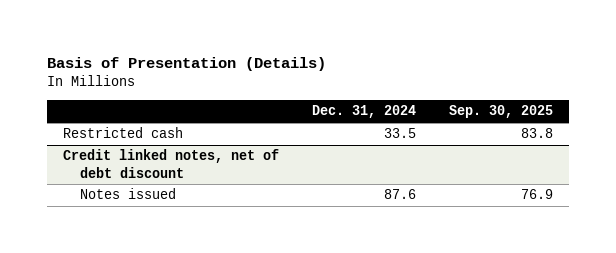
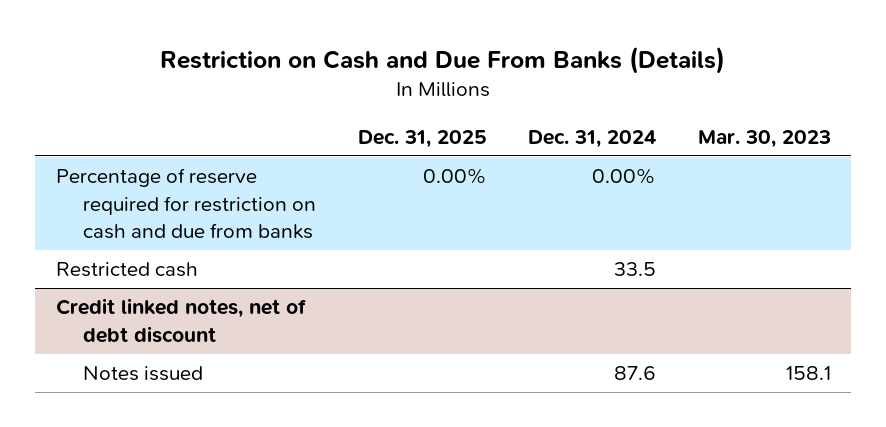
- Basis of Presentation (Details)
+ Restriction on Cash and Due From Banks (Details)
- | Dec. 31, 2024 | Sep. 30, 2025
+ | Dec. 31, 2025 | Dec. 31, 2024 | Mar. 30, 2023
+ Percentage of reserve required for restriction on cash and due from banks | 0.00% | 0.00% |

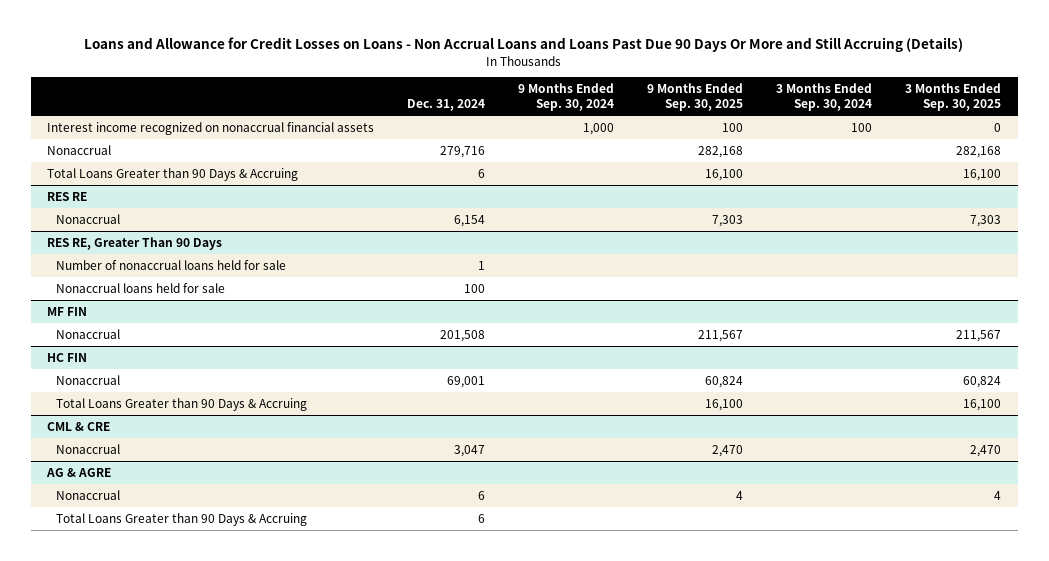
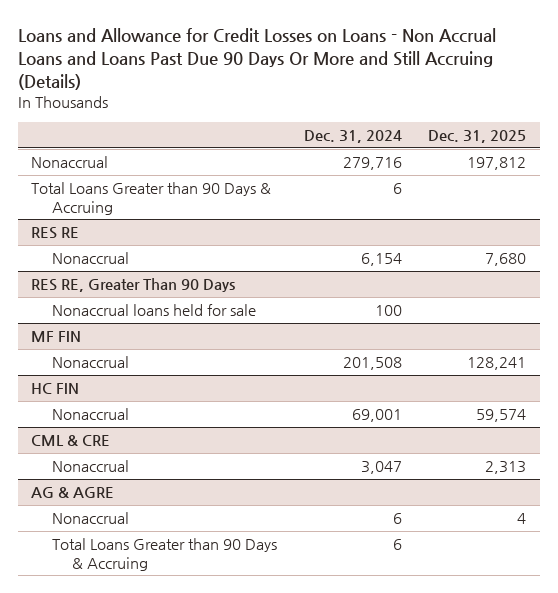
- | Dec. 31, 2024 | 9 Months Ended Sep. 30, 2024 | 9 Months Ended Sep. 30, 2025 | 3 Months Ended Sep. 30, 2024 | 3 Months Ended Sep. 30, 2025
+ | Dec. 31, 2024 | Dec. 31, 2025
- Interest income recognized on nonaccrual financial assets | | 1,000 | 100 | 100 | 0
@ RES RE, Greater Than 90 Days
- Number of nonaccrual loans held for sale | 1 | | | |
@ HC FIN
- Total Loans Greater than 90 Days & Accruing | | | 16,100 | | 16,100

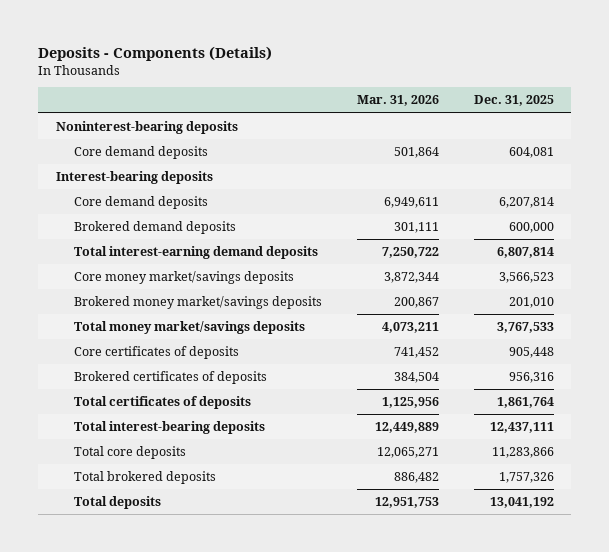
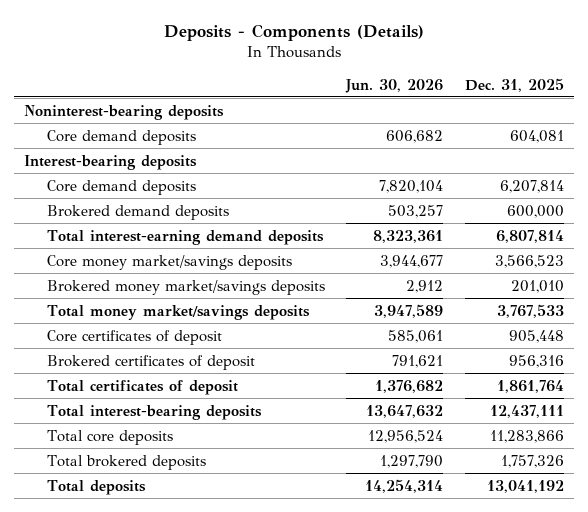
- | Mar. 31, 2026 | Dec. 31, 2025
+ | Jun. 30, 2026 | Dec. 31, 2025
- Core certificates of deposits | 741,452 | 905,448
- Brokered certificates of deposits | 384,504 | 956,316
- Total certificates of deposits | 1,125,956 | 1,861,764
+ Core certificates of deposit | 585,061 | 905,448
+ Brokered certificates of deposit | 791,621 | 956,316
+ Total certificates of deposit | 1,376,682 | 1,861,764

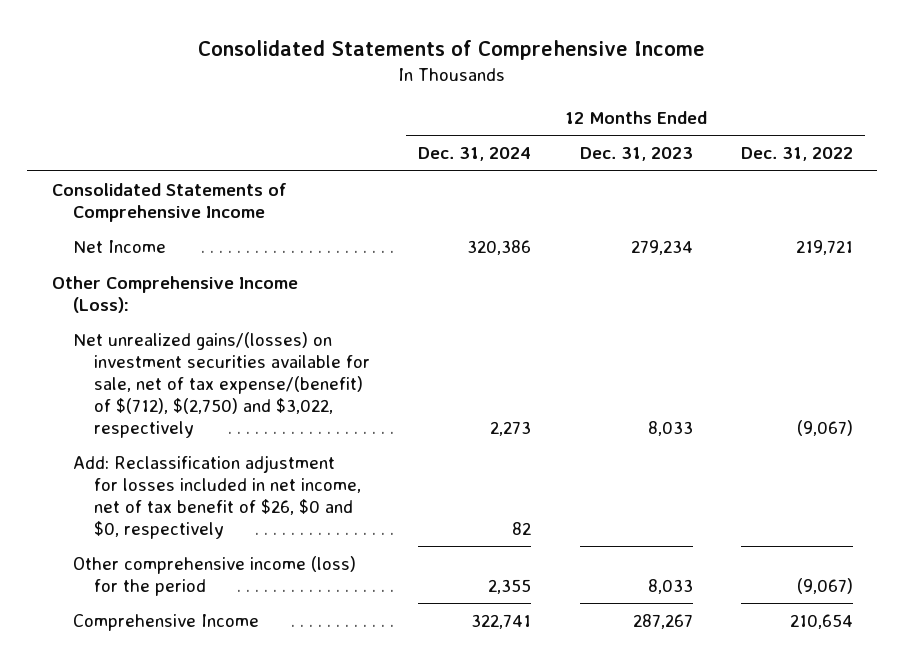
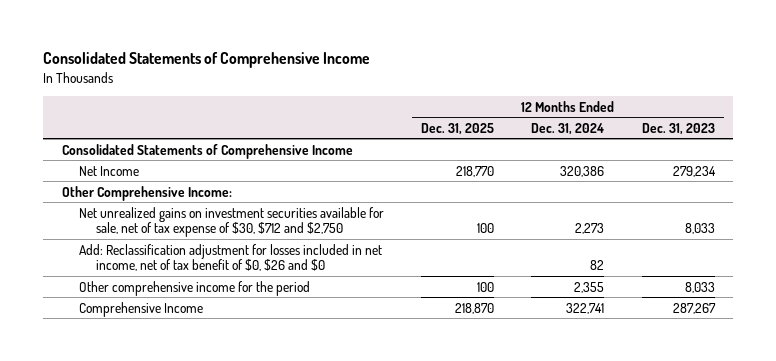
- | 12 Months Ended Dec. 31, 2024 | 12 Months Ended Dec. 31, 2023 | 12 Months Ended Dec. 31, 2022
+ | 12 Months Ended Dec. 31, 2025 | 12 Months Ended Dec. 31, 2024 | 12 Months Ended Dec. 31, 2023
- Other Comprehensive Income (Loss):
- Net unrealized gains/(losses) on investment securities available for sale, net of tax expense/(benefit) of $(712), $(2,750) and $3,022, respectively | 2,273 | 8,033 | (9,067)
- Add: Reclassification adjustment for losses included in net income, net of tax benefit of $26, $0 and $0, respectively | 82 | |
- Other comprehensive income (loss) for the period | 2,355 | 8,033 | (9,067)
+ Other Comprehensive Income:
+ Net unrealized gains on investment securities available for sale, net of tax expense of $30, $712 and $2,750 | 100 | 2,273 | 8,033
+ Add: Reclassification adjustment for losses included in net income, net of tax benefit of $0, $26 and $0 | | 82 |
+ Other comprehensive income for the period | 100 | 2,355 | 8,033

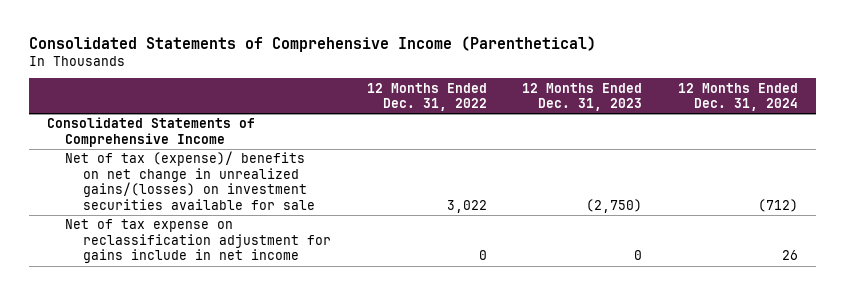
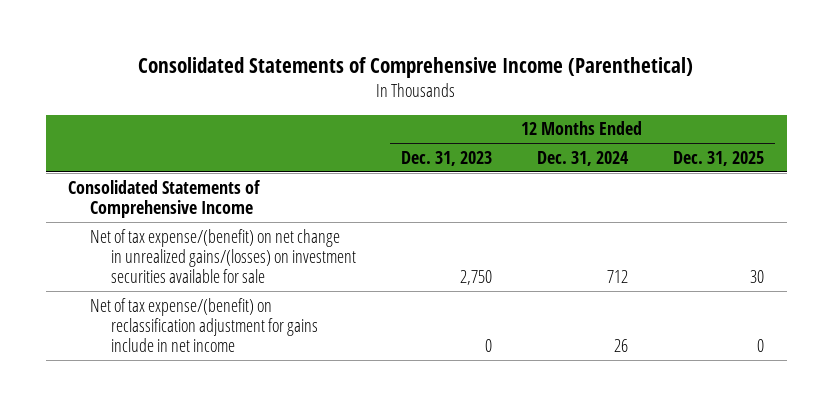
- | 12 Months Ended Dec. 31, 2022 | 12 Months Ended Dec. 31, 2023 | 12 Months Ended Dec. 31, 2024
+ | 12 Months Ended Dec. 31, 2023 | 12 Months Ended Dec. 31, 2024 | 12 Months Ended Dec. 31, 2025
- Net of tax (expense)/ benefits on net change in unrealized gains/(losses) on investment securities available for sale | 3,022 | (2,750) | (712)
- Net of tax expense on reclassification adjustment for gains include in net income | 0 | 0 | 26
+ Net of tax expense/(benefit) on net change in unrealized gains/(losses) on investment securities available for sale | 2,750 | 712 | 30
+ Net of tax expense/(benefit) on reclassification adjustment for gains include in net income | 0 | 26 | 0

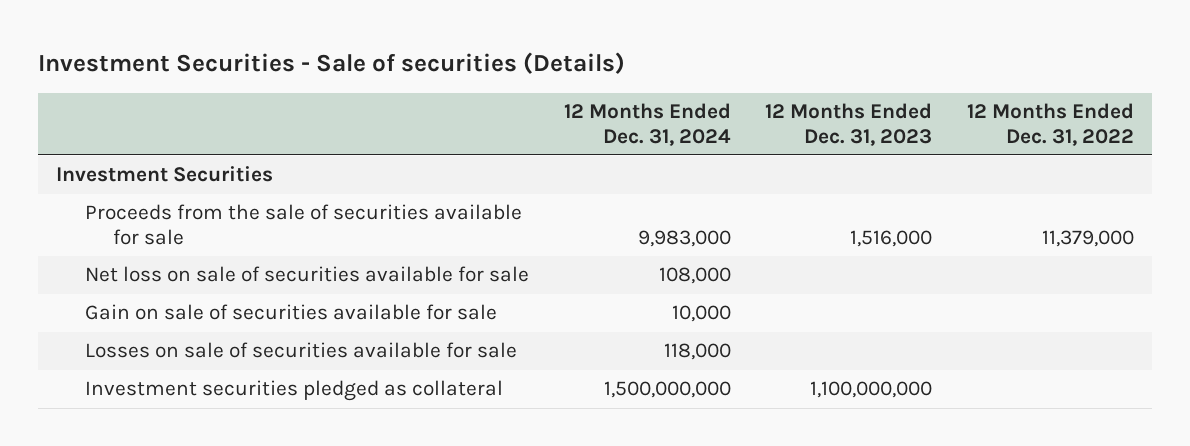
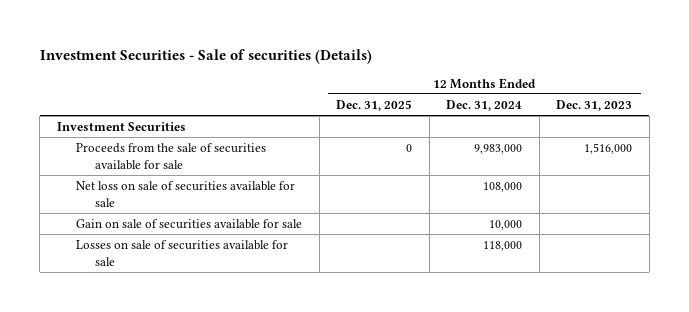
- | 12 Months Ended Dec. 31, 2024 | 12 Months Ended Dec. 31, 2023 | 12 Months Ended Dec. 31, 2022
+ | 12 Months Ended Dec. 31, 2025 | 12 Months Ended Dec. 31, 2024 | 12 Months Ended Dec. 31, 2023
- Investment securities pledged as collateral | 1,500,000,000 | 1,100,000,000 |

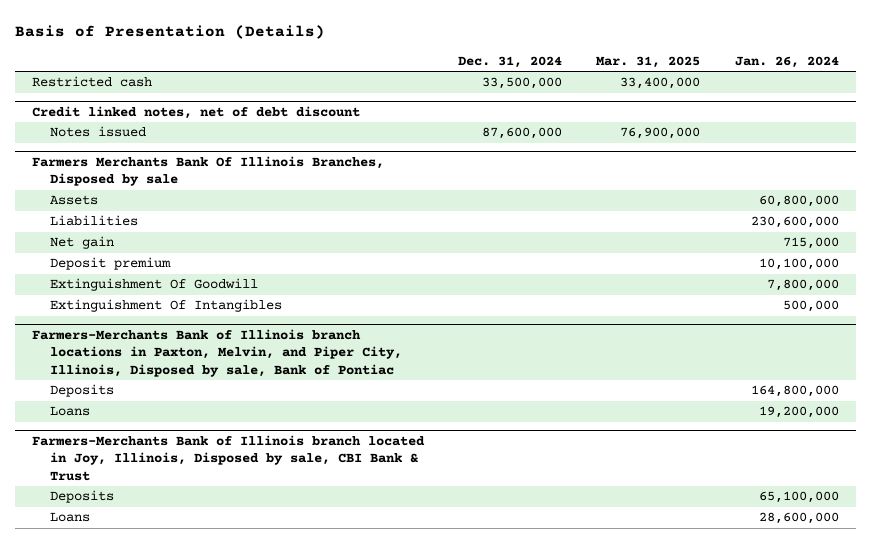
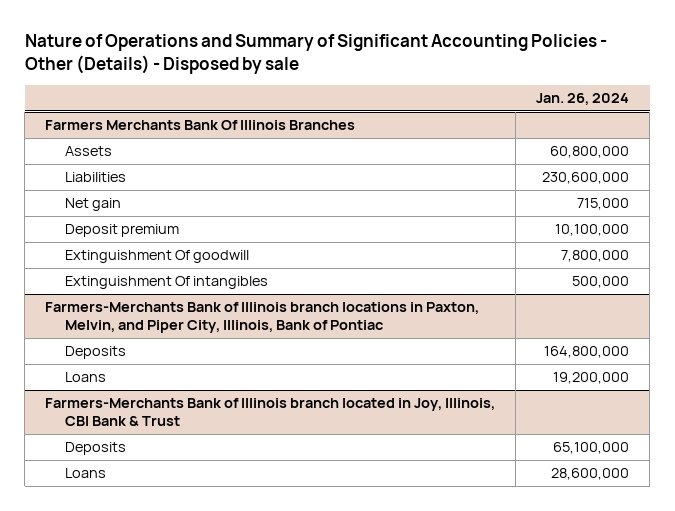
- Basis of Presentation (Details)
+ Nature of Operations and Summary of Significant Accounting Policies - Other (Details) - Disposed by sale
- | Dec. 31, 2024 | Mar. 31, 2025 | Jan. 26, 2024
+ | Jan. 26, 2024
- Restricted cash | 33,500,000 | 33,400,000 |
- Credit linked notes, net of debt discount
- Notes issued | 87,600,000 | 76,900,000 |
- Farmers Merchants Bank Of Illinois Branches, Disposed by sale
+ Farmers Merchants Bank Of Illinois Branches
- Extinguishment Of Goodwill | | | 7,800,000
- Extinguishment Of Intangibles | | | 500,000
- Farmers-Merchants Bank of Illinois branch locations in Paxton, Melvin, and Piper City, Illinois, Disposed by sale, Bank of Pontiac
+ Extinguishment Of goodwill | 7,800,000
+ Extinguishment Of intangibles | 500,000
+ Farmers-Merchants Bank of Illinois branch locations in Paxton, Melvin, and Piper City, Illinois, Bank of Pontiac
- Farmers-Merchants Bank of Illinois branch located in Joy, Illinois, Disposed by sale, CBI Bank & Trust
+ Farmers-Merchants Bank of Illinois branch located in Joy, Illinois, CBI Bank & Trust

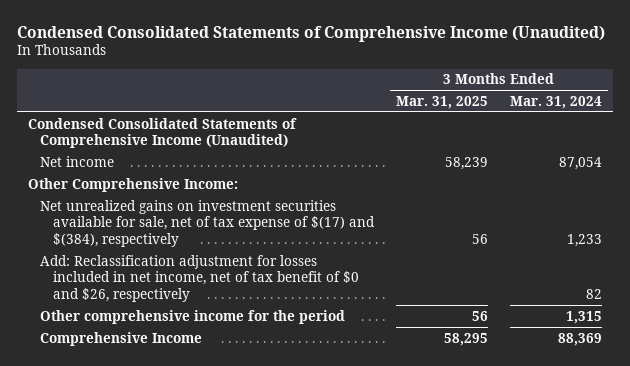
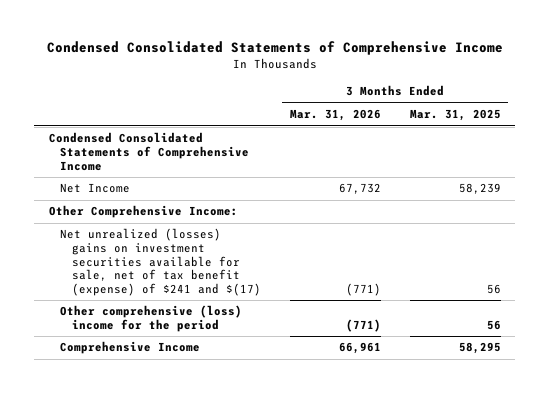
- Condensed Consolidated Statements of Comprehensive Income (Unaudited)
+ Condensed Consolidated Statements of Comprehensive Income
- | 3 Months Ended Mar. 31, 2025 | 3 Months Ended Mar. 31, 2024
+ | 3 Months Ended Mar. 31, 2026 | 3 Months Ended Mar. 31, 2025
- Condensed Consolidated Statements of Comprehensive Income (Unaudited)
- Net income | 58,239 | 87,054
+ Condensed Consolidated Statements of Comprehensive Income
+ Net Income | 67,732 | 58,239
- Net unrealized gains on investment securities available for sale, net of tax expense of $(17) and $(384), respectively | 56 | 1,233
- Add: Reclassification adjustment for losses included in net income, net of tax benefit of $0 and $26, respectively | | 82
- Other comprehensive income for the period | 56 | 1,315
+ Net unrealized (losses) gains on investment securities available for sale, net of tax benefit (expense) of $241 and $(17) | (771) | 56
+ Other comprehensive (loss) income for the period | (771) | 56

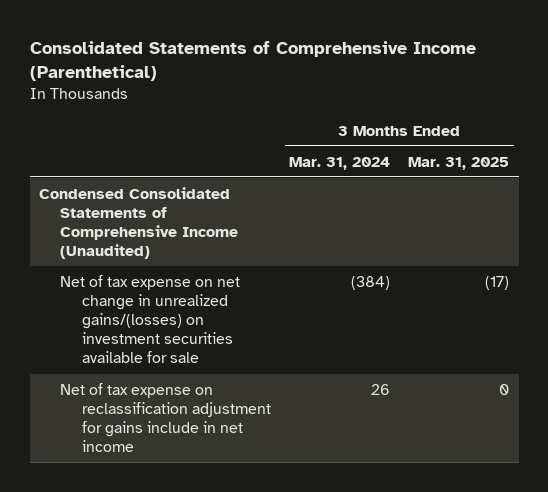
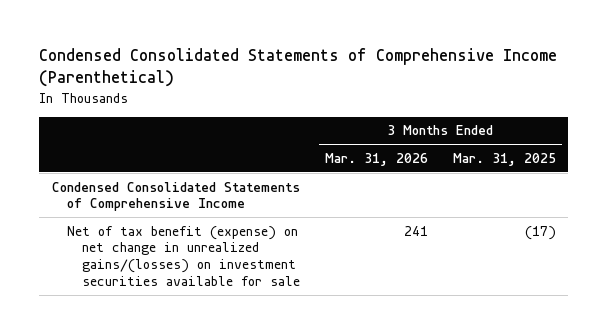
- Consolidated Statements of Comprehensive Income (Parenthetical)
+ Condensed Consolidated Statements of Comprehensive Income (Parenthetical)
- | 3 Months Ended Mar. 31, 2024 | 3 Months Ended Mar. 31, 2025
+ | 3 Months Ended Mar. 31, 2026 | 3 Months Ended Mar. 31, 2025
- Condensed Consolidated Statements of Comprehensive Income (Unaudited)
- Net of tax expense on net change in unrealized gains/(losses) on investment securities available for sale | (384) | (17)
- Net of tax expense on reclassification adjustment for gains include in net income | 26 | 0
+ Condensed Consolidated Statements of Comprehensive Income
+ Net of tax benefit (expense) on net change in unrealized gains/(losses) on investment securities available for sale | 241 | (17)

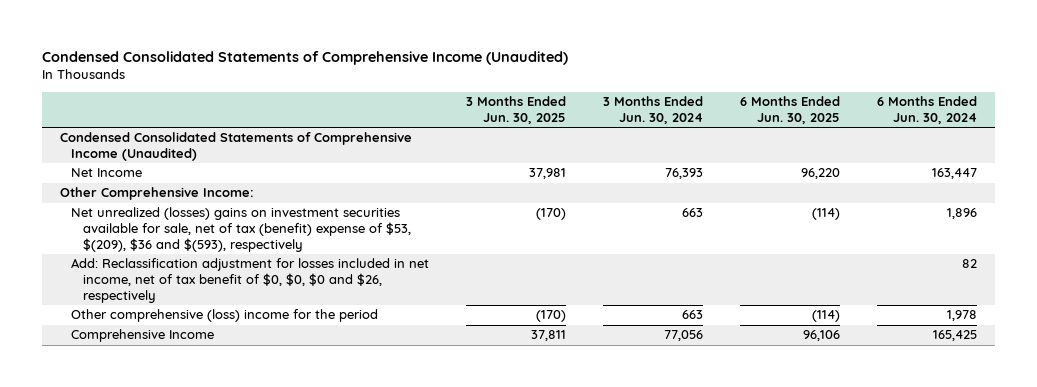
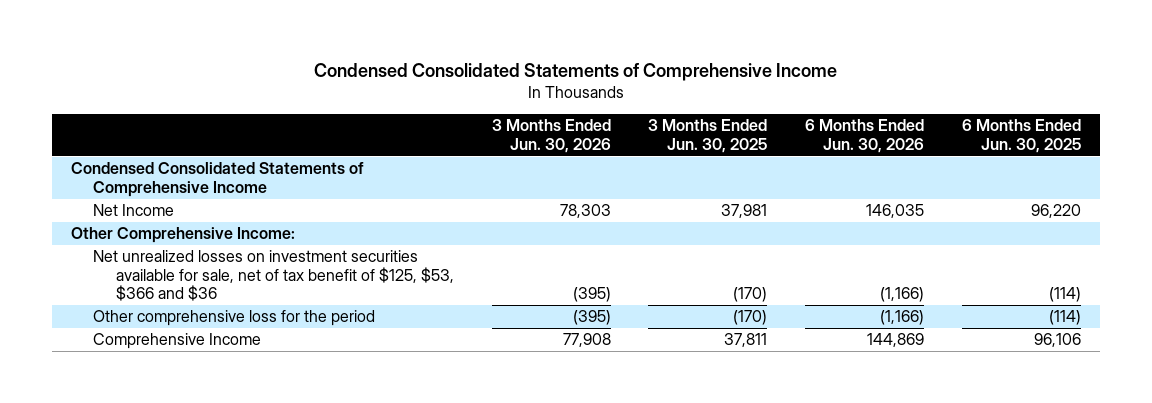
- Condensed Consolidated Statements of Comprehensive Income (Unaudited)
+ Condensed Consolidated Statements of Comprehensive Income
- | 3 Months Ended Jun. 30, 2025 | 3 Months Ended Jun. 30, 2024 | 6 Months Ended Jun. 30, 2025 | 6 Months Ended Jun. 30, 2024
+ | 3 Months Ended Jun. 30, 2026 | 3 Months Ended Jun. 30, 2025 | 6 Months Ended Jun. 30, 2026 | 6 Months Ended Jun. 30, 2025
- Condensed Consolidated Statements of Comprehensive Income (Unaudited)
+ Condensed Consolidated Statements of Comprehensive Income
- Net unrealized (losses) gains on investment securities available for sale, net of tax (benefit) expense of $53, $(209), $36 and $(593), respectively | (170) | 663 | (114) | 1,896
- Add: Reclassification adjustment for losses included in net income, net of tax benefit of $0, $0, $0 and $26, respectively | | | | 82
- Other comprehensive (loss) income for the period | (170) | 663 | (114) | 1,978
+ Net unrealized losses on investment securities available for sale, net of tax benefit of $125, $53, $366 and $36 | (395) | (170) | (1,166) | (114)
+ Other comprehensive loss for the period | (395) | (170) | (1,166) | (114)

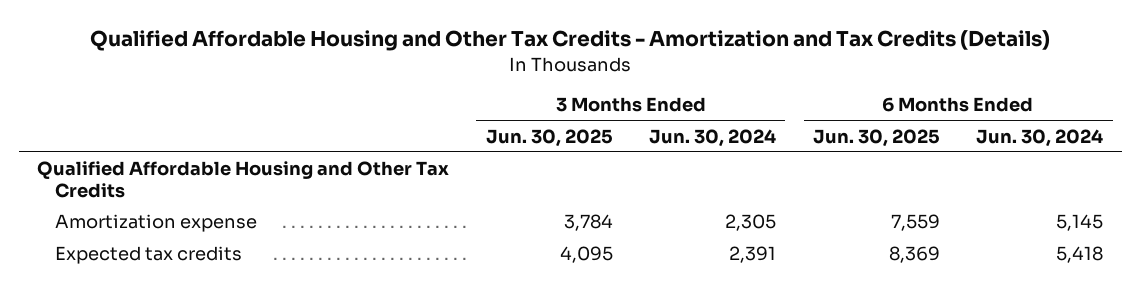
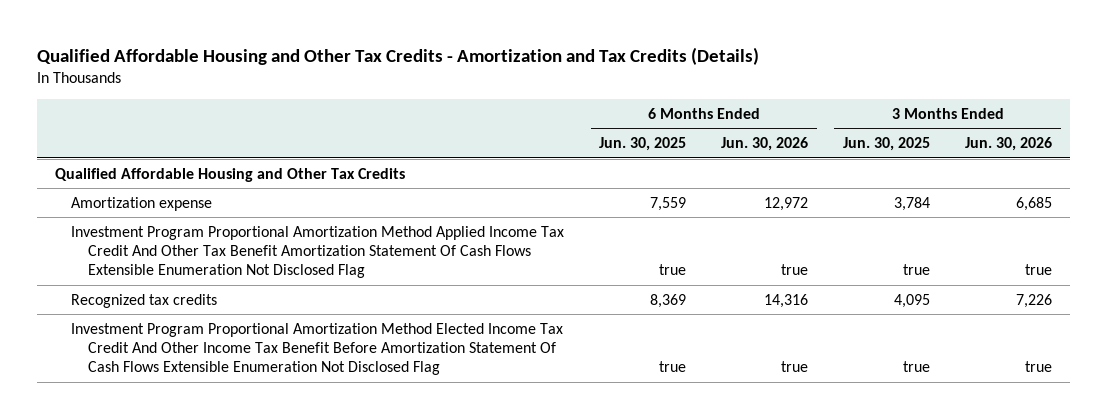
- | 3 Months Ended Jun. 30, 2025 | 3 Months Ended Jun. 30, 2024 | 6 Months Ended Jun. 30, 2025 | 6 Months Ended Jun. 30, 2024
+ | 6 Months Ended Jun. 30, 2025 | 6 Months Ended Jun. 30, 2026 | 3 Months Ended Jun. 30, 2025 | 3 Months Ended Jun. 30, 2026
- Expected tax credits | 4,095 | 2,391 | 8,369 | 5,418
+ Investment Program Proportional Amortization Method Applied Income Tax Credit And Other Tax Benefit Amortization Statement Of Cash Flows Extensible Enumeration Not Disclosed Flag | true | true | true | true
+ Recognized tax credits | 8,369 | 14,316 | 4,095 | 7,226
+ Investment Program Proportional Amortization Method Elected Income Tax Credit And Other Income Tax Benefit Before Amortization Statement Of Cash Flows Extensible Enumeration Not Disclosed Flag | true | true | true | true

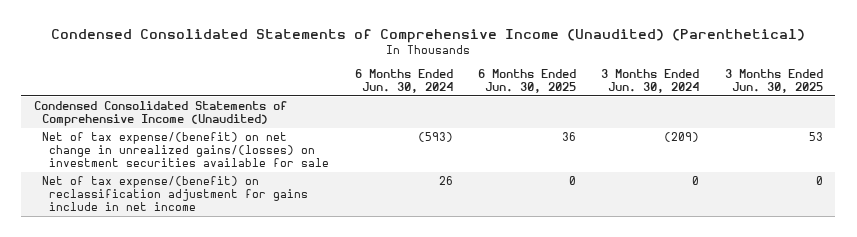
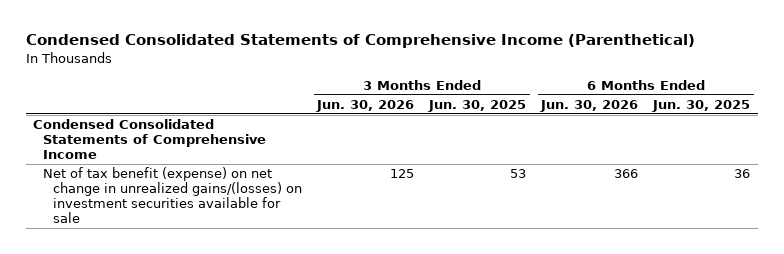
- Condensed Consolidated Statements of Comprehensive Income (Unaudited) (Parenthetical)
+ Condensed Consolidated Statements of Comprehensive Income (Parenthetical)
- | 6 Months Ended Jun. 30, 2024 | 6 Months Ended Jun. 30, 2025 | 3 Months Ended Jun. 30, 2024 | 3 Months Ended Jun. 30, 2025
+ | 3 Months Ended Jun. 30, 2026 | 3 Months Ended Jun. 30, 2025 | 6 Months Ended Jun. 30, 2026 | 6 Months Ended Jun. 30, 2025
- Condensed Consolidated Statements of Comprehensive Income (Unaudited)
- Net of tax expense/(benefit) on net change in unrealized gains/(losses) on investment securities available for sale | (593) | 36 | (209) | 53
- Net of tax expense/(benefit) on reclassification adjustment for gains include in net income | 26 | 0 | 0 | 0
+ Condensed Consolidated Statements of Comprehensive Income
+ Net of tax benefit (expense) on net change in unrealized gains/(losses) on investment securities available for sale | 125 | 53 | 366 | 36

